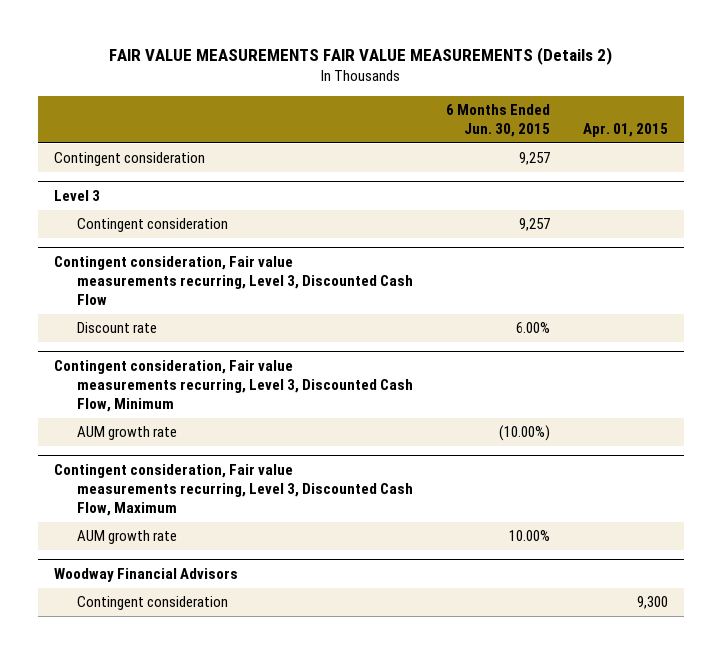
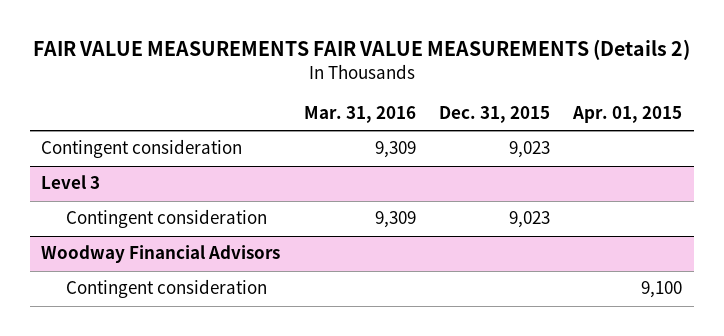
- | 6 Months Ended Jun. 30, 2015 | Apr. 01, 2015
+ | Mar. 31, 2016 | Dec. 31, 2015 | Apr. 01, 2015
- Contingent consideration, Fair value measurements recurring, Level 3, Discounted Cash Flow
- Discount rate | 6.00% |
- Contingent consideration, Fair value measurements recurring, Level 3, Discounted Cash Flow, Minimum
- AUM growth rate | (10.00%) |
- Contingent consideration, Fair value measurements recurring, Level 3, Discounted Cash Flow, Maximum
- AUM growth rate | 10.00% |
@ Woodway Financial Advisors
- Contingent consideration | | 9,300
+ Contingent consideration | | | 9,100

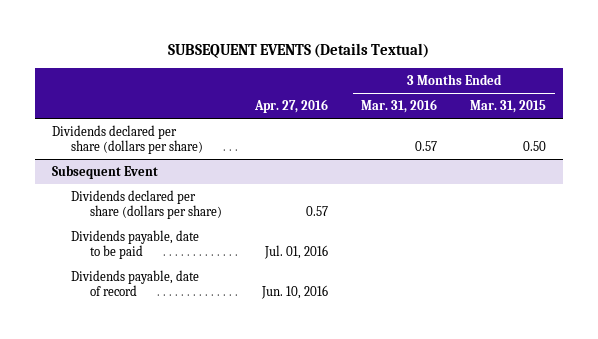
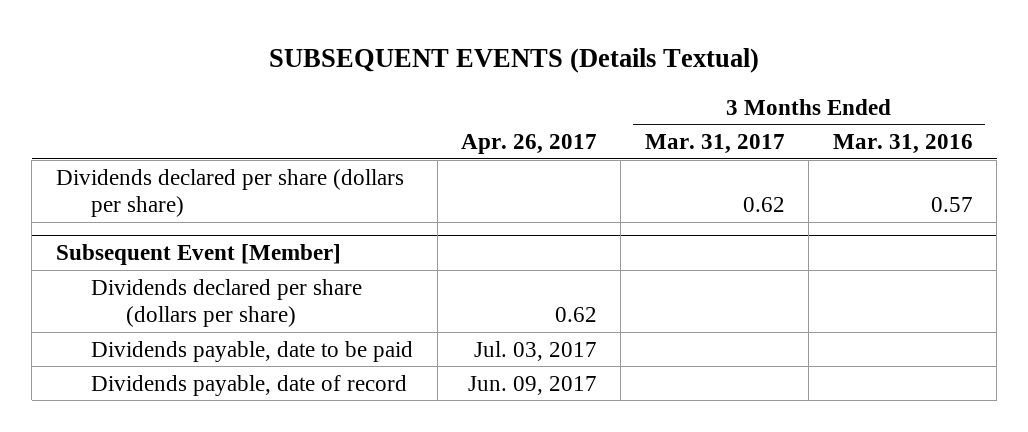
- | Apr. 27, 2016 | 3 Months Ended Mar. 31, 2016 | 3 Months Ended Mar. 31, 2015
+ | Apr. 26, 2017 | 3 Months Ended Mar. 31, 2017 | 3 Months Ended Mar. 31, 2016
- Subsequent Event
+ Subsequent Event [Member]

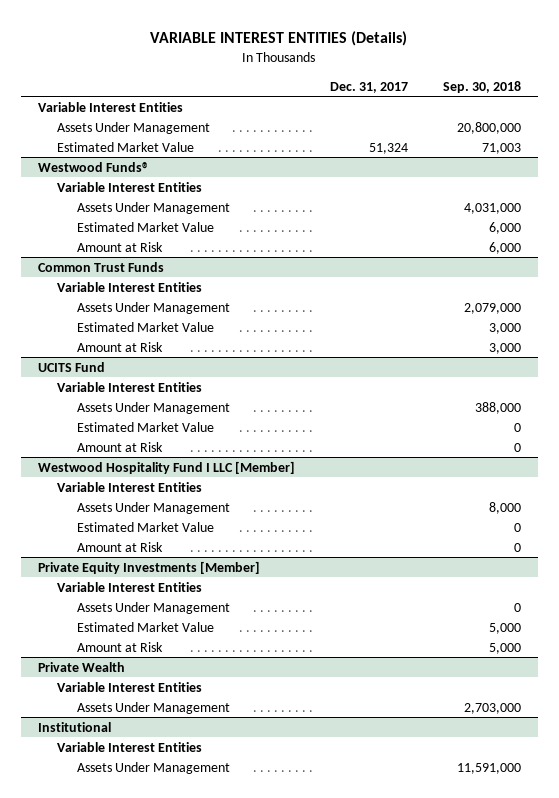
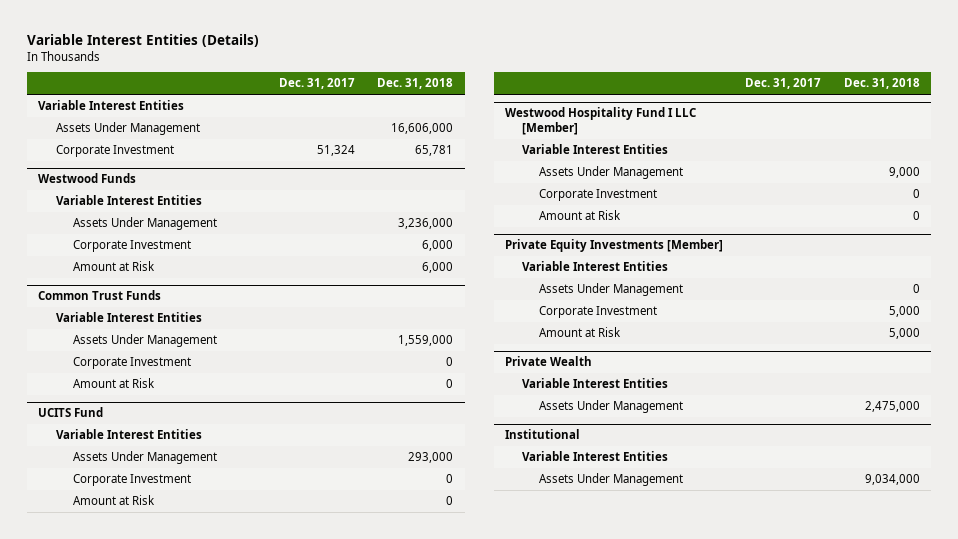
- VARIABLE INTEREST ENTITIES (Details)
+ Variable Interest Entities (Details)
- | Dec. 31, 2017 | Sep. 30, 2018
+ | Dec. 31, 2017 | Dec. 31, 2018
- Estimated Market Value | 51,324 | 71,003
- Westwood Funds®
+ Corporate Investment | 51,324 | 65,781
+ Westwood Funds
- Estimated Market Value | | 6,000
+ Corporate Investment | | 6,000
@ Common Trust Funds
- Estimated Market Value | | 3,000
+ Corporate Investment | | 0
@ UCITS Fund
- Estimated Market Value | | 0
+ Corporate Investment | | 0
@ Westwood Hospitality Fund I LLC [Member]
- Estimated Market Value | | 0
+ Corporate Investment | | 0
@ Private Equity Investments [Member]
- Estimated Market Value | | 5,000
+ Corporate Investment | | 5,000

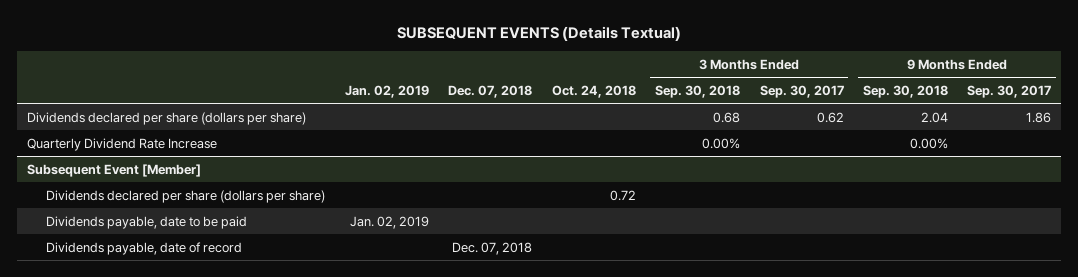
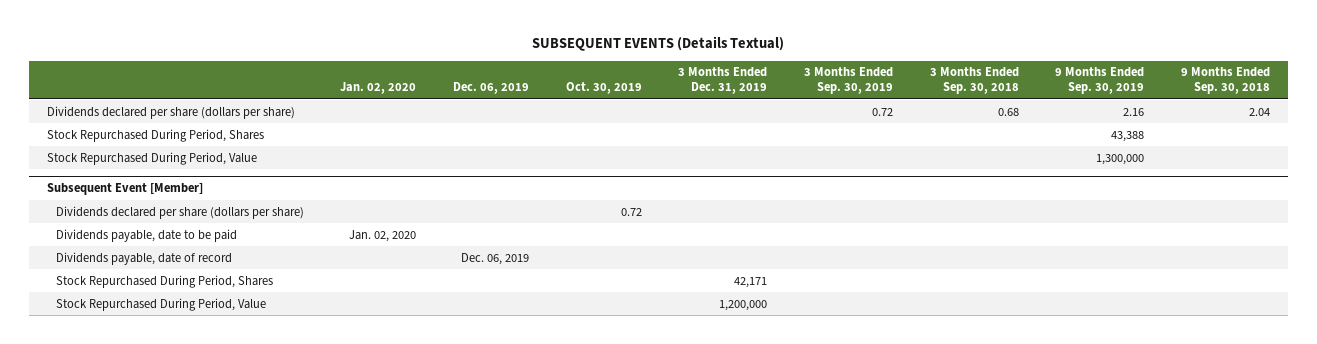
- | Jan. 02, 2019 | Dec. 07, 2018 | Oct. 24, 2018 | 3 Months Ended Sep. 30, 2018 | 3 Months Ended Sep. 30, 2017 | 9 Months Ended Sep. 30, 2018 | 9 Months Ended Sep. 30, 2017
+ | Jan. 02, 2020 | Dec. 06, 2019 | Oct. 30, 2019 | 3 Months Ended Dec. 31, 2019 | 3 Months Ended Sep. 30, 2019 | 3 Months Ended Sep. 30, 2018 | 9 Months Ended Sep. 30, 2019 | 9 Months Ended Sep. 30, 2018
- Quarterly Dividend Rate Increase | | | | 0.00% | | 0.00% |
+ Stock Repurchased During Period, Shares | | | | | | | 43,388 |
+ Stock Repurchased During Period, Value | | | | | | | 1,300,000 |
@ Subsequent Event [Member]
+ Stock Repurchased During Period, Shares | | | | 42,171 | | | |
+ Stock Repurchased During Period, Value | | | | 1,200,000 | | | |

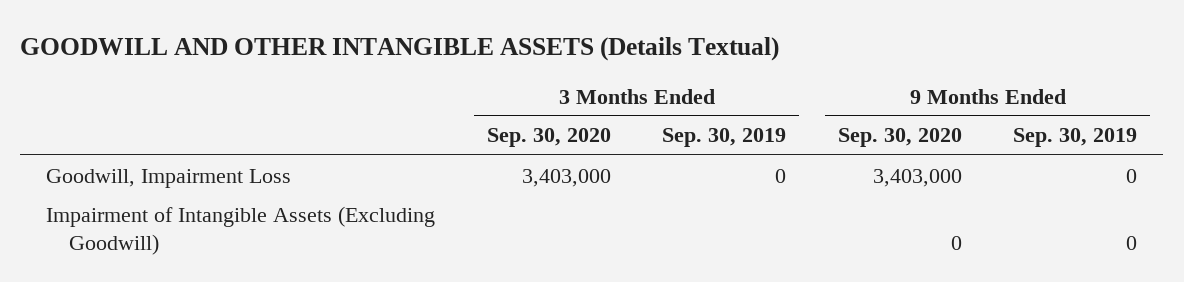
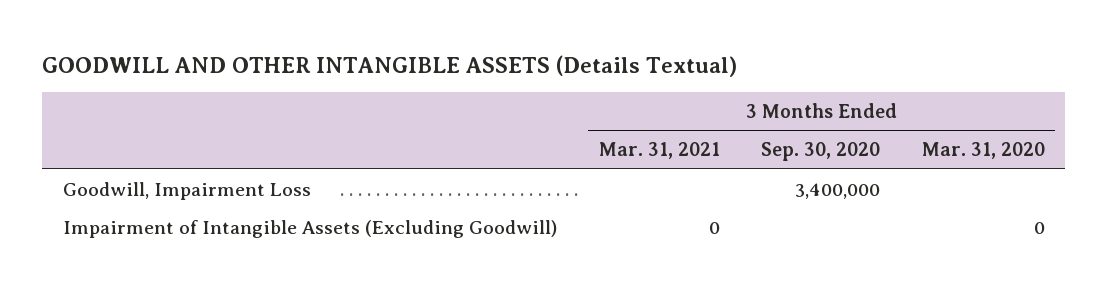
- | 3 Months Ended Sep. 30, 2020 | 3 Months Ended Sep. 30, 2019 | 9 Months Ended Sep. 30, 2020 | 9 Months Ended Sep. 30, 2019
+ | 3 Months Ended Mar. 31, 2021 | 3 Months Ended Sep. 30, 2020 | 3 Months Ended Mar. 31, 2020
- Goodwill, Impairment Loss | 3,403,000 | 0 | 3,403,000 | 0
+ Goodwill, Impairment Loss | | 3,400,000 |

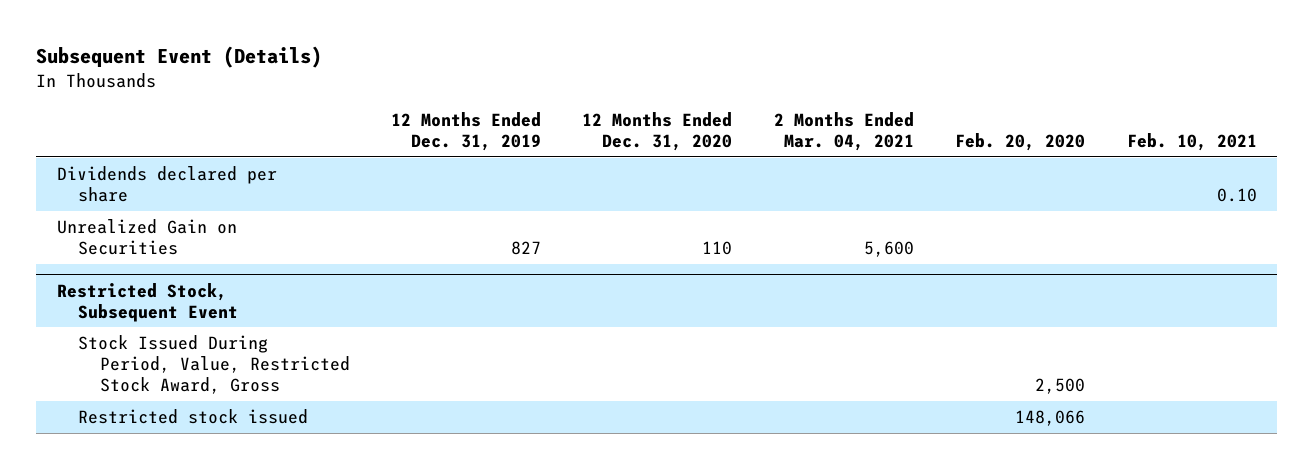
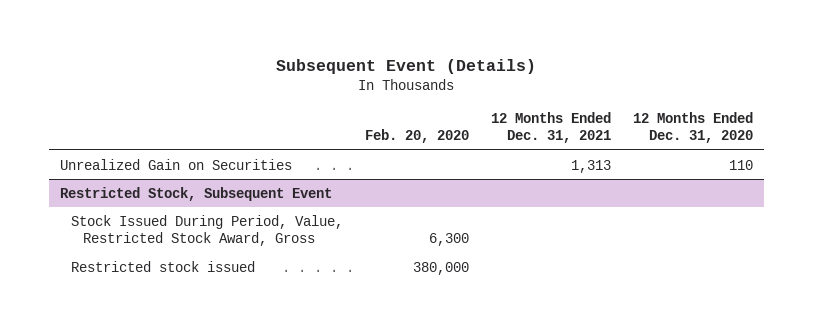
- | 12 Months Ended Dec. 31, 2019 | 12 Months Ended Dec. 31, 2020 | 2 Months Ended Mar. 04, 2021 | Feb. 20, 2020 | Feb. 10, 2021
+ | Feb. 20, 2020 | 12 Months Ended Dec. 31, 2021 | 12 Months Ended Dec. 31, 2020
- Dividends declared per share | | | | | 0.10
@ Restricted Stock, Subsequent Event
- Stock Issued During Period, Value, Restricted Stock Award, Gross | | | | 2,500 |
- Restricted stock issued | | | | 148,066 |
+ Stock Issued During Period, Value, Restricted Stock Award, Gross | 6,300 | |
+ Restricted stock issued | 380,000 | |

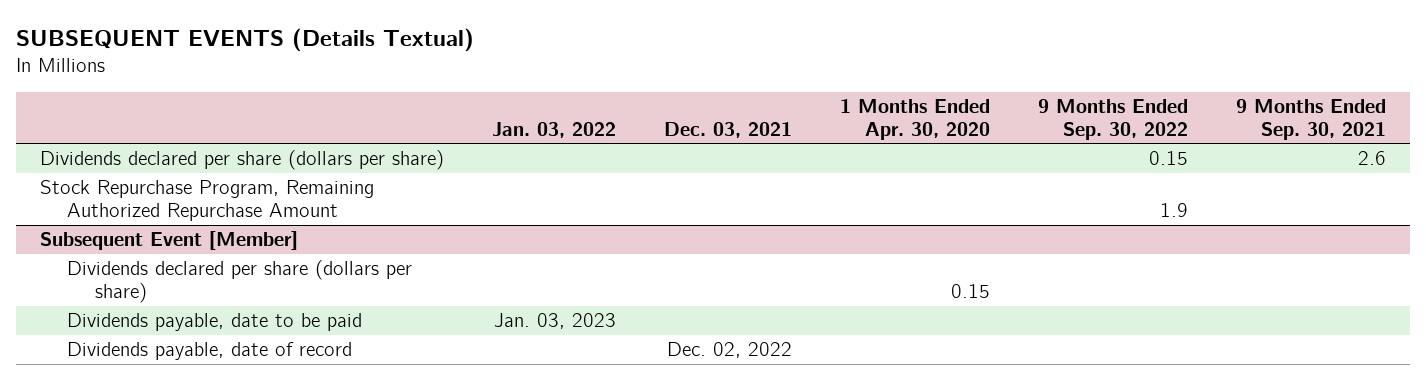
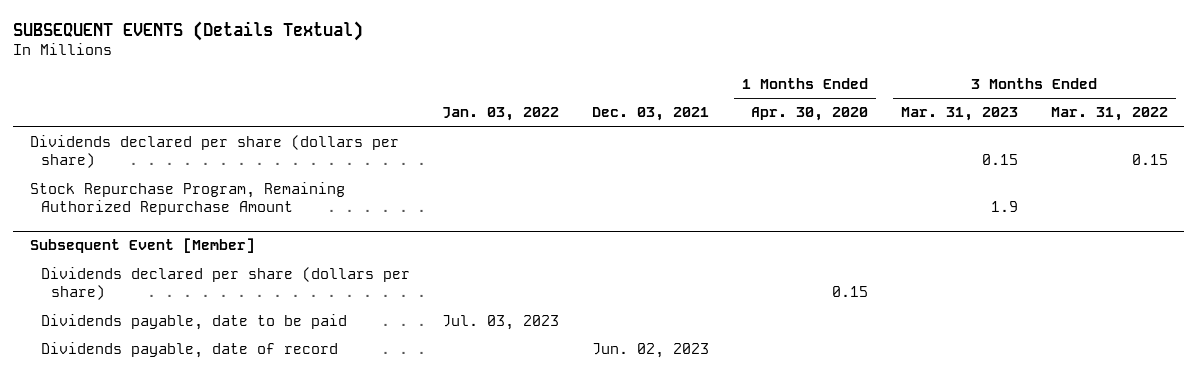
- | Jan. 03, 2022 | Dec. 03, 2021 | 1 Months Ended Apr. 30, 2020 | 9 Months Ended Sep. 30, 2022 | 9 Months Ended Sep. 30, 2021
+ | Jan. 03, 2022 | Dec. 03, 2021 | 1 Months Ended Apr. 30, 2020 | 3 Months Ended Mar. 31, 2023 | 3 Months Ended Mar. 31, 2022
@ Subsequent Event [Member]
- Dividends payable, date to be paid | Jan. 03, 2023 | | | |
- Dividends payable, date of record | | Dec. 02, 2022 | | |
+ Dividends payable, date to be paid | Jul. 03, 2023 | | | |
+ Dividends payable, date of record | | Jun. 02, 2023 | | |

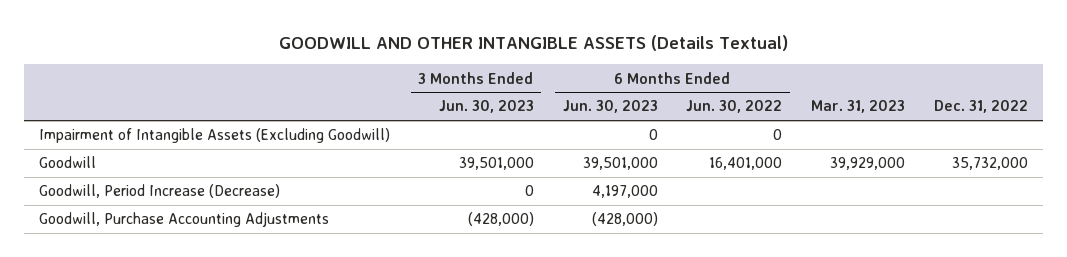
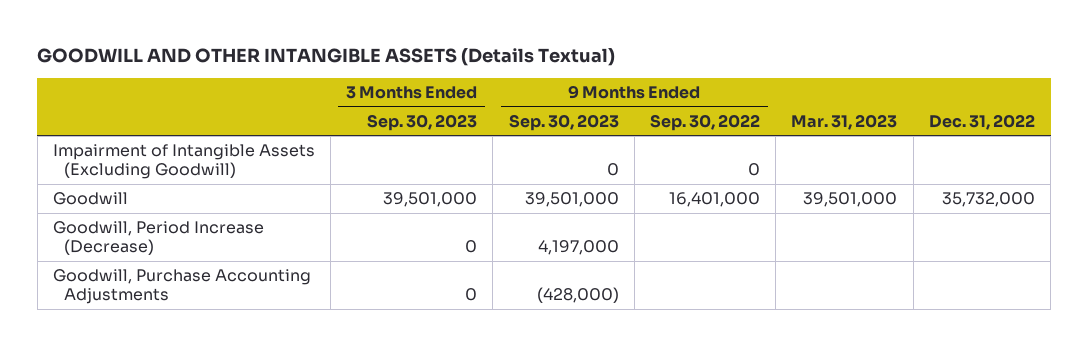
- | 3 Months Ended Jun. 30, 2023 | 6 Months Ended Jun. 30, 2023 | 6 Months Ended Jun. 30, 2022 | Mar. 31, 2023 | Dec. 31, 2022
+ | 3 Months Ended Sep. 30, 2023 | 9 Months Ended Sep. 30, 2023 | 9 Months Ended Sep. 30, 2022 | Mar. 31, 2023 | Dec. 31, 2022
- Goodwill | 39,501,000 | 39,501,000 | 16,401,000 | 39,929,000 | 35,732,000
+ Goodwill | 39,501,000 | 39,501,000 | 16,401,000 | 39,501,000 | 35,732,000

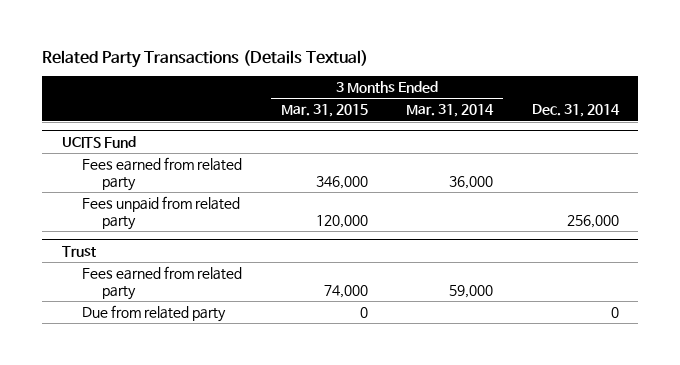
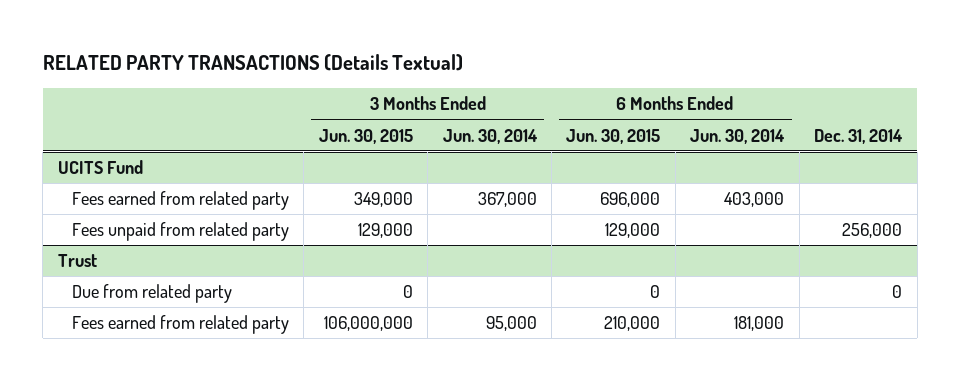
- Related Party Transactions (Details Textual)
+ RELATED PARTY TRANSACTIONS (Details Textual)
- | 3 Months Ended Mar. 31, 2015 | 3 Months Ended Mar. 31, 2014 | Dec. 31, 2014
+ | 3 Months Ended Jun. 30, 2015 | 3 Months Ended Jun. 30, 2014 | 6 Months Ended Jun. 30, 2015 | 6 Months Ended Jun. 30, 2014 | Dec. 31, 2014
@ Trust
moved down: Fees earned from related party | 106,000,000 | 95,000 | 210,000 | 181,000 |

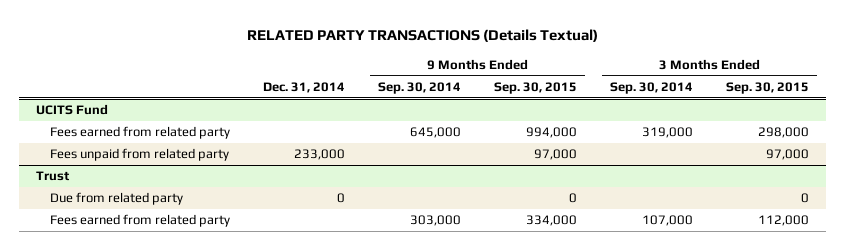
- | 3 Months Ended Jun. 30, 2015 | 3 Months Ended Jun. 30, 2014 | 6 Months Ended Jun. 30, 2015 | 6 Months Ended Jun. 30, 2014 | Dec. 31, 2014
+ | Dec. 31, 2014 | 9 Months Ended Sep. 30, 2014 | 9 Months Ended Sep. 30, 2015 | 3 Months Ended Sep. 30, 2014 | 3 Months Ended Sep. 30, 2015
@ UCITS Fund
- Fees unpaid from related party | 129,000 | | 129,000 | | 256,000
+ Fees unpaid from related party | 233,000 | | 97,000 | | 97,000

